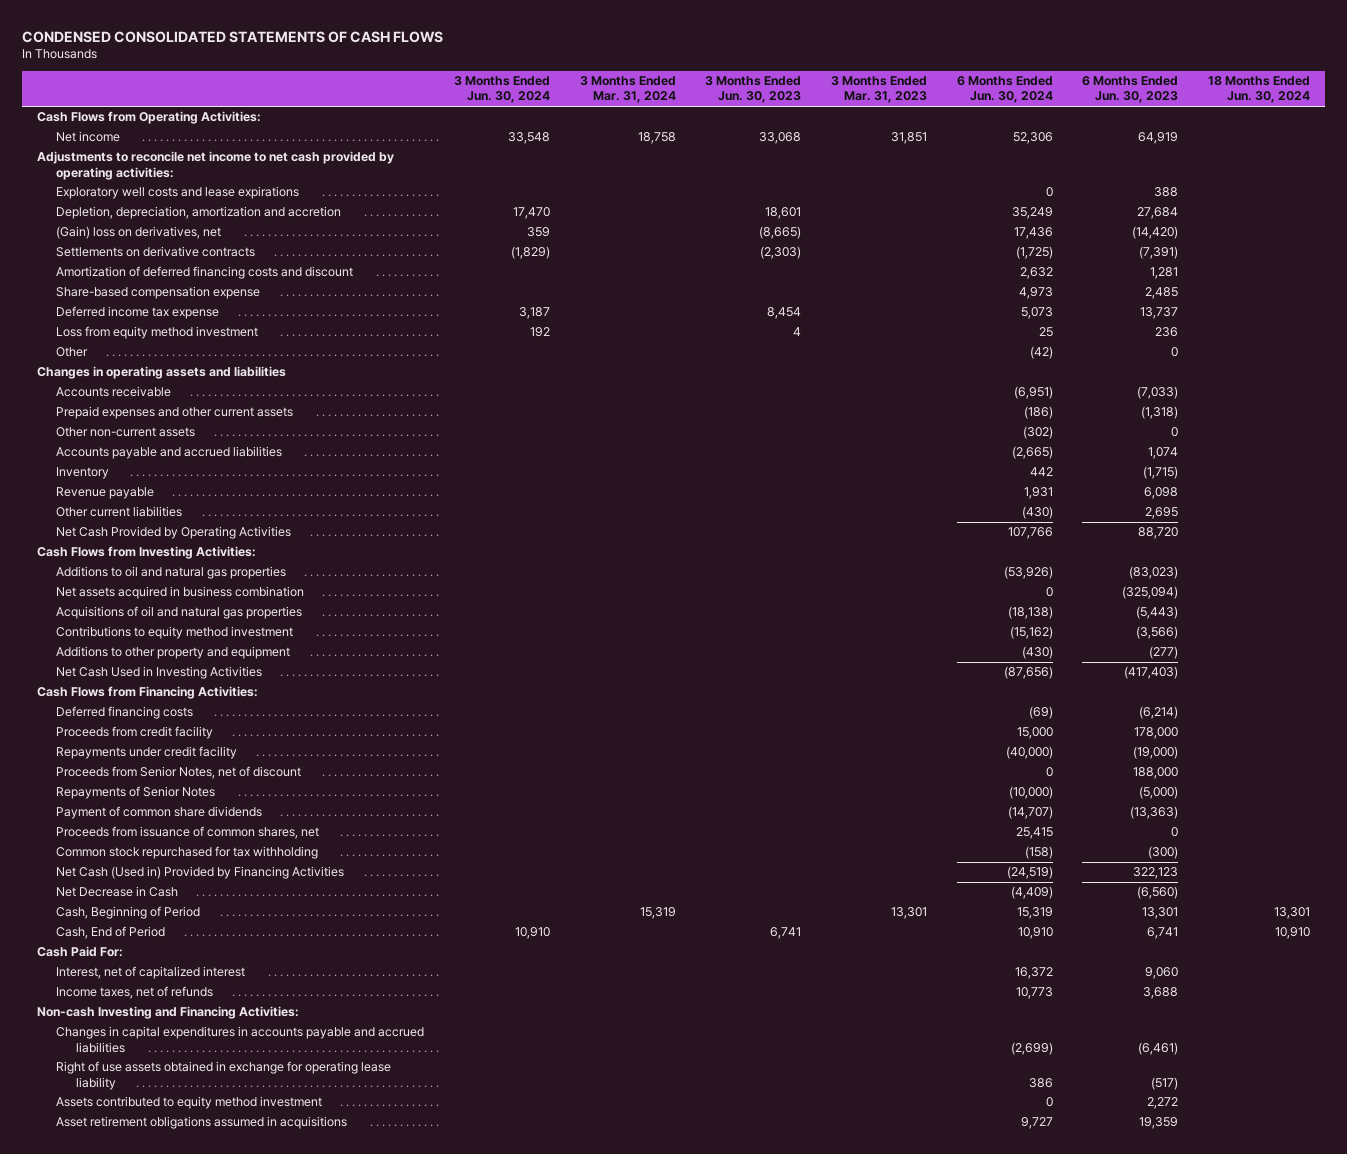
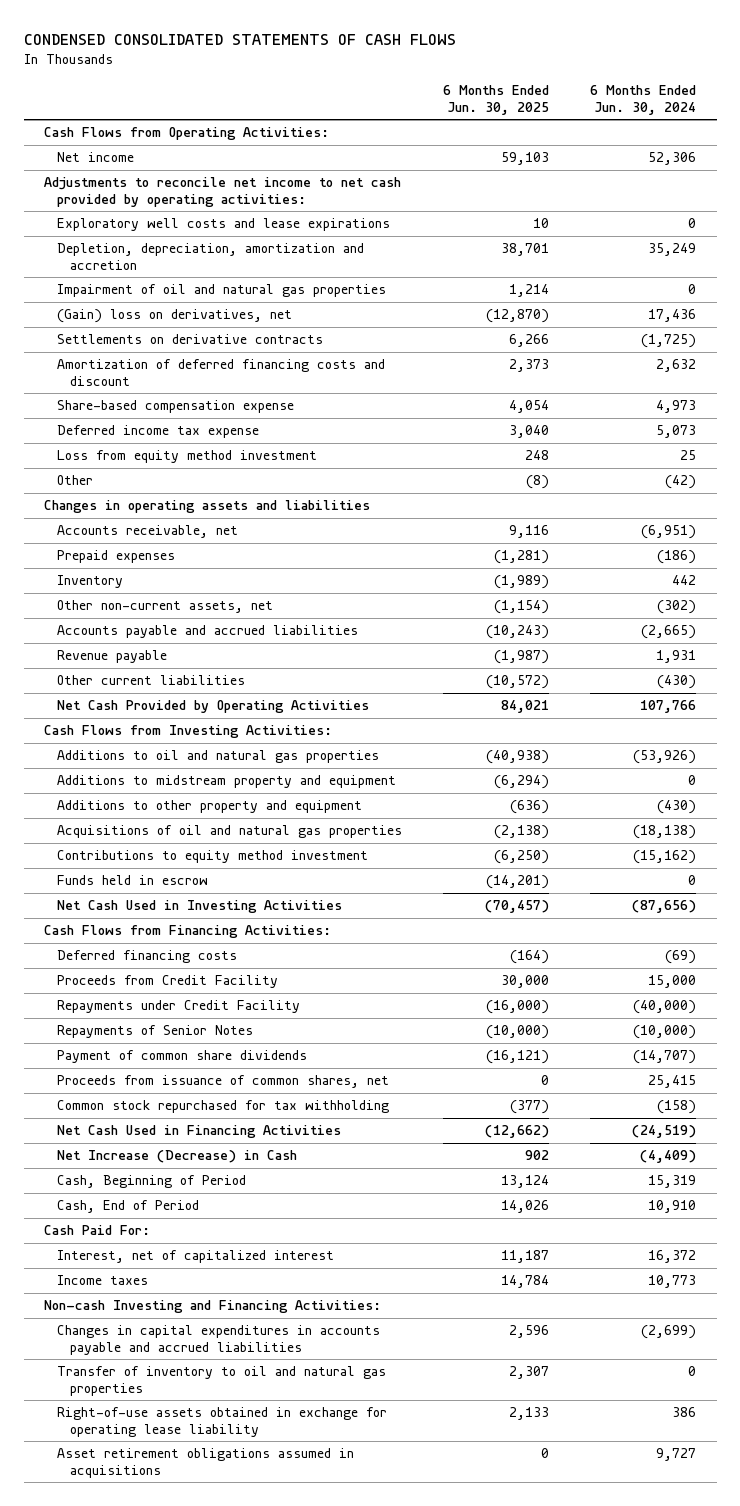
- | 3 Months Ended Jun. 30, 2024 | 3 Months Ended Mar. 31, 2024 | 3 Months Ended Jun. 30, 2023 | 3 Months Ended Mar. 31, 2023 | 6 Months Ended Jun. 30, 2024 | 6 Months Ended Jun. 30, 2023 | 18 Months Ended Jun. 30, 2024
+ | 6 Months Ended Jun. 30, 2025 | 6 Months Ended Jun. 30, 2024
+ Impairment of oil and natural gas properties | 1,214 | 0
- Accounts receivable | | | | | (6,951) | (7,033) |
- Prepaid expenses and other current assets | | | | | (186) | (1,318) |
- Other non-current assets | | | | | (302) | 0 |
+ Accounts receivable, net | 9,116 | (6,951)
+ Prepaid expenses | (1,281) | (186)
+ Other non-current assets, net | (1,154) | (302)
moved down: Accounts payable and accrued liabilities | (10,243) | (2,665)
- Net assets acquired in business combination | | | | | 0 | (325,094) |
+ Additions to midstream property and equipment | (6,294) | 0
moved up: Additions to other property and equipment | (636) | (430)
+ Funds held in escrow | (14,201) | 0
- Proceeds from credit facility | | | | | 15,000 | 178,000 |
- Repayments under credit facility | | | | | (40,000) | (19,000) |
- Proceeds from Senior Notes, net of discount | | | | | 0 | 188,000 |
+ Proceeds from Credit Facility | 30,000 | 15,000
+ Repayments under Credit Facility | (16,000) | (40,000)
- Net Cash (Used in) Provided by Financing Activities | | | | | (24,519) | 322,123 |
- Net Decrease in Cash | | | | | (4,409) | (6,560) |
+ Net Cash Used in Financing Activities | (12,662) | (24,519)
+ Net Increase (Decrease) in Cash | 902 | (4,409)
- Income taxes, net of refunds | | | | | 10,773 | 3,688 |
+ Income taxes | 14,784 | 10,773
- Right of use assets obtained in exchange for operating lease liability | | | | | 386 | (517) |
- Assets contributed to equity method investment | | | | | 0 | 2,272 |
+ Transfer of inventory to oil and natural gas properties | 2,307 | 0
+ Right-of-use assets obtained in exchange for operating lease liability | 2,133 | 386

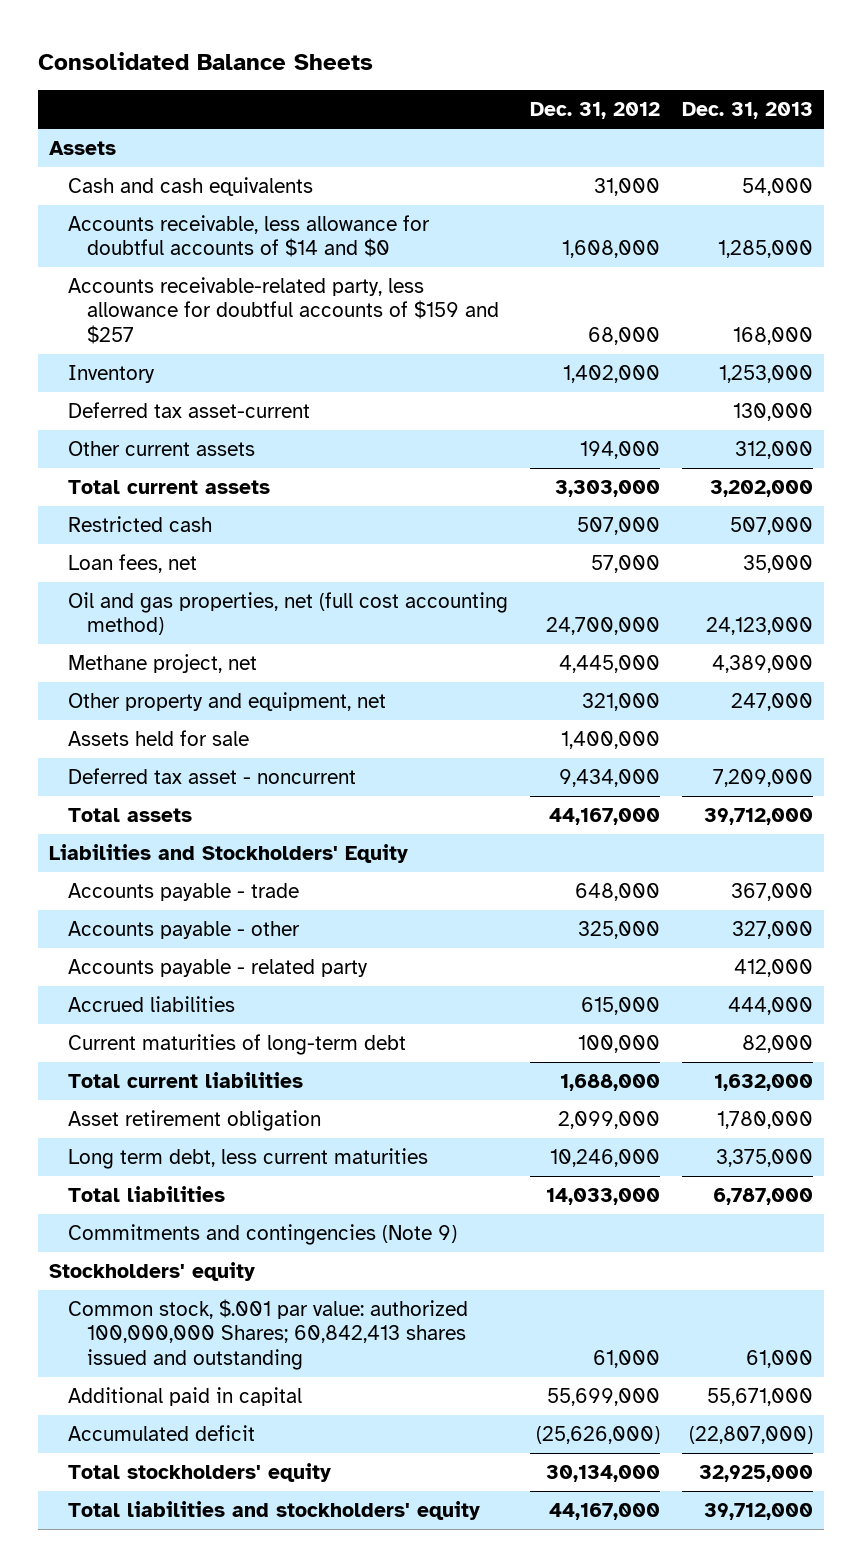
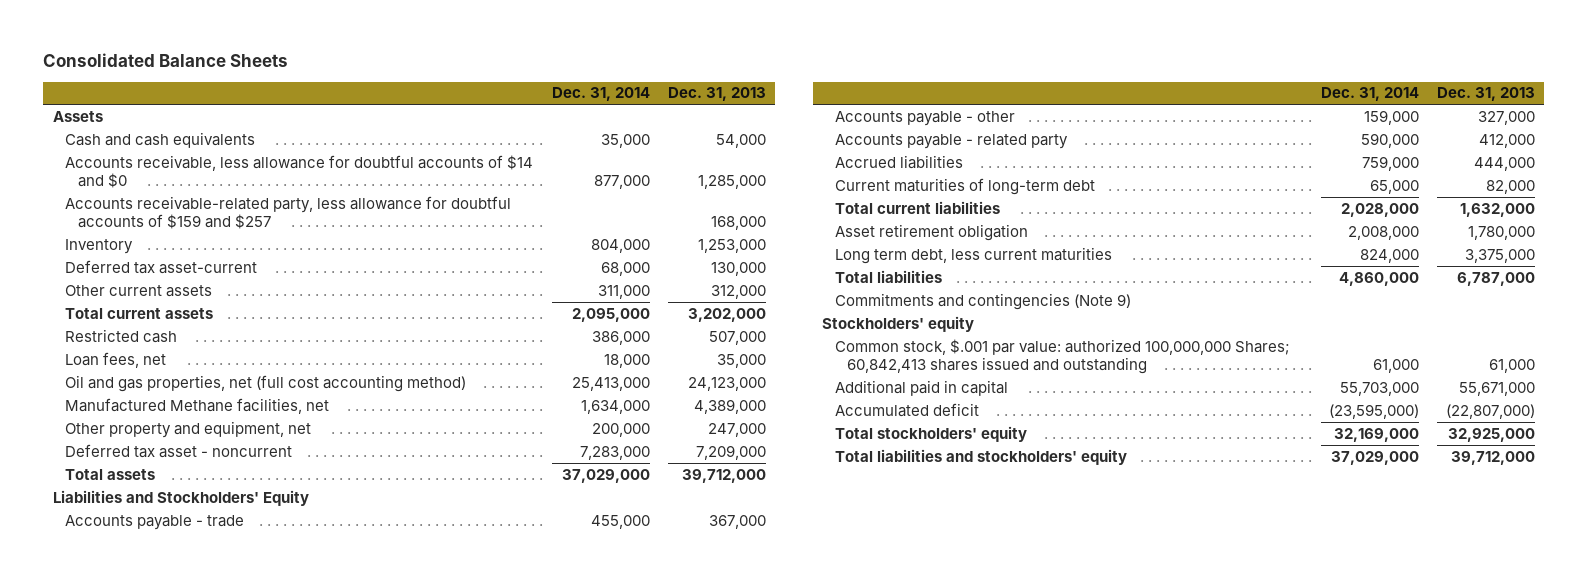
- | Dec. 31, 2012 | Dec. 31, 2013
+ | Dec. 31, 2014 | Dec. 31, 2013
- Methane project, net | 4,445,000 | 4,389,000
+ Manufactured Methane facilities, net | 1,634,000 | 4,389,000
- Assets held for sale | 1,400,000 |

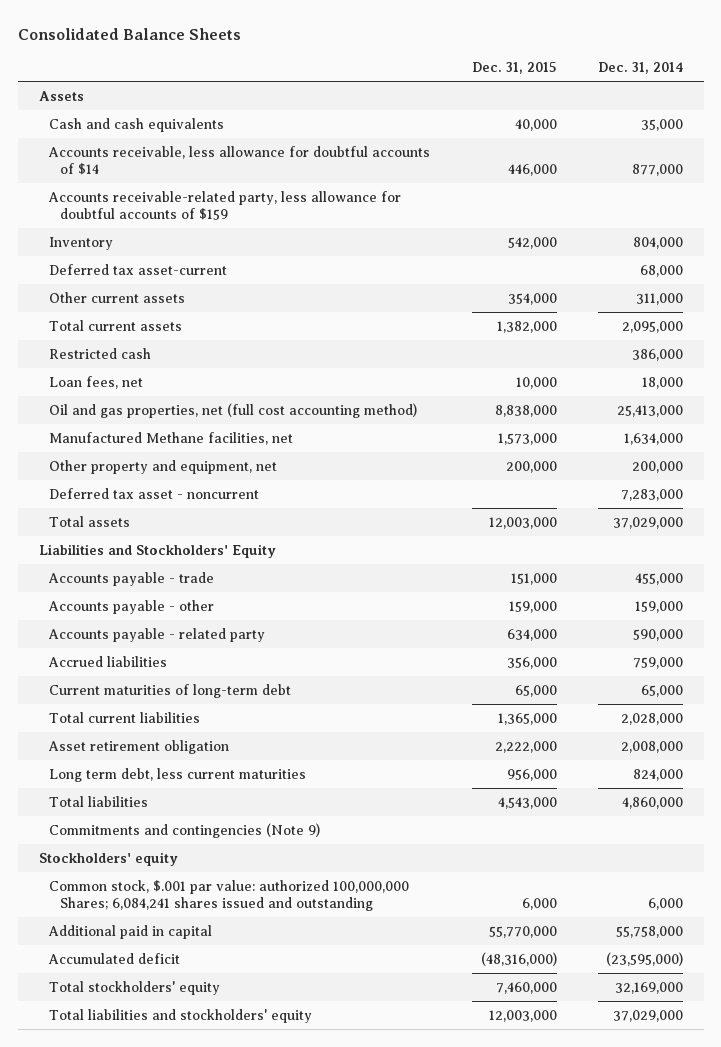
- | Dec. 31, 2014 | Dec. 31, 2013
+ | Dec. 31, 2015 | Dec. 31, 2014
- Accounts receivable, less allowance for doubtful accounts of $14 and $0 | 877,000 | 1,285,000
- Accounts receivable-related party, less allowance for doubtful accounts of $159 and $257 | | 168,000
+ Accounts receivable, less allowance for doubtful accounts of $14 | 446,000 | 877,000
+ Accounts receivable-related party, less allowance for doubtful accounts of $159
- Common stock, $.001 par value: authorized 100,000,000 Shares; 60,842,413 shares issued and outstanding | 61,000 | 61,000
- Additional paid in capital | 55,703,000 | 55,671,000
+ Common stock, $.001 par value: authorized 100,000,000 Shares; 6,084,241 shares issued and outstanding | 6,000 | 6,000
+ Additional paid in capital | 55,770,000 | 55,758,000

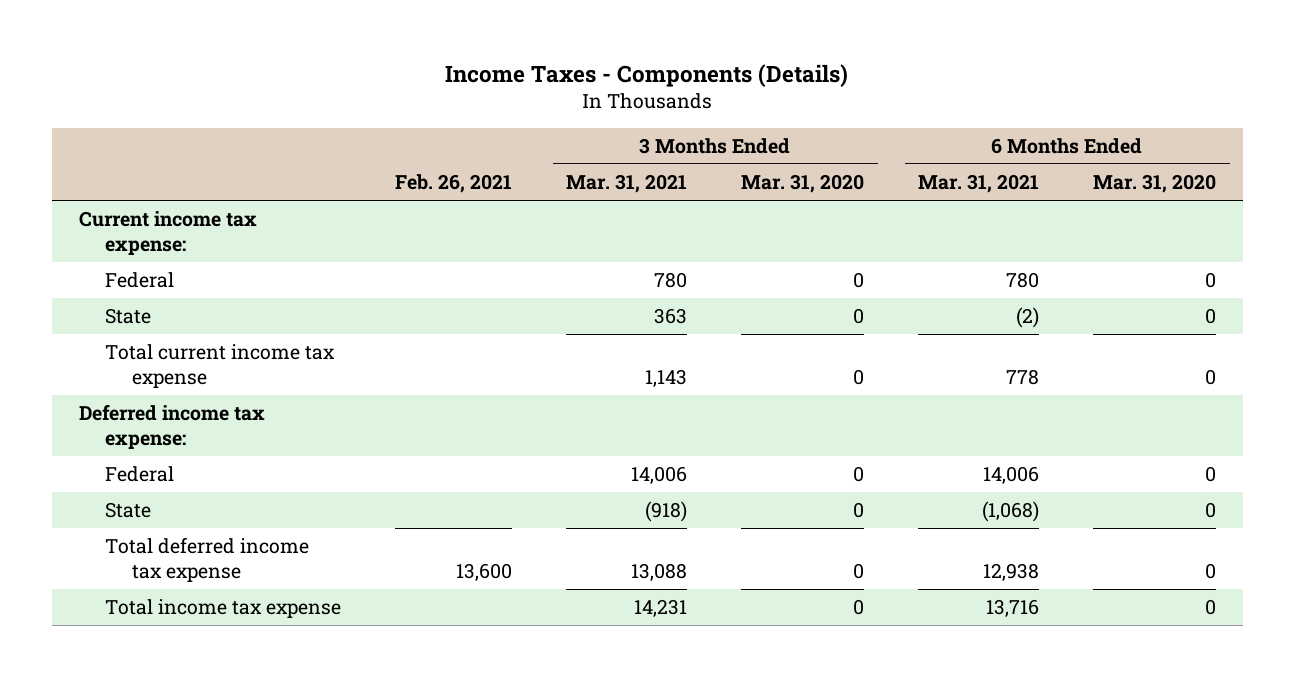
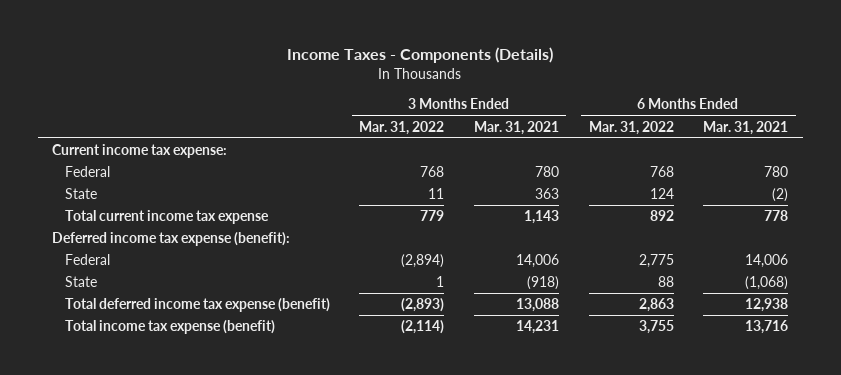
- | Feb. 26, 2021 | 3 Months Ended Mar. 31, 2021 | 3 Months Ended Mar. 31, 2020 | 6 Months Ended Mar. 31, 2021 | 6 Months Ended Mar. 31, 2020
+ | 3 Months Ended Mar. 31, 2022 | 3 Months Ended Mar. 31, 2021 | 6 Months Ended Mar. 31, 2022 | 6 Months Ended Mar. 31, 2021
- Deferred income tax expense:
+ Deferred income tax expense (benefit):
- Total deferred income tax expense | 13,600 | 13,088 | 0 | 12,938 | 0
- Total income tax expense | | 14,231 | 0 | 13,716 | 0
+ Total deferred income tax expense (benefit) | (2,893) | 13,088 | 2,863 | 12,938
+ Total income tax expense (benefit) | (2,114) | 14,231 | 3,755 | 13,716

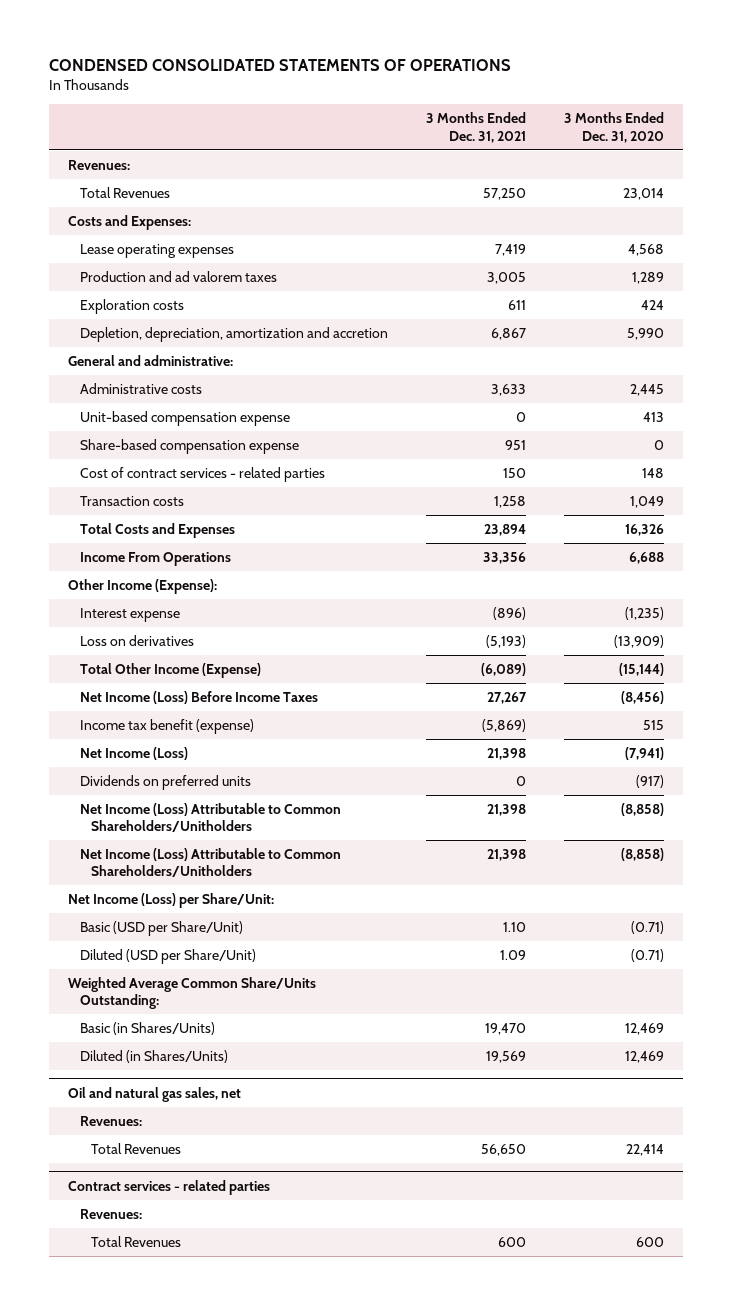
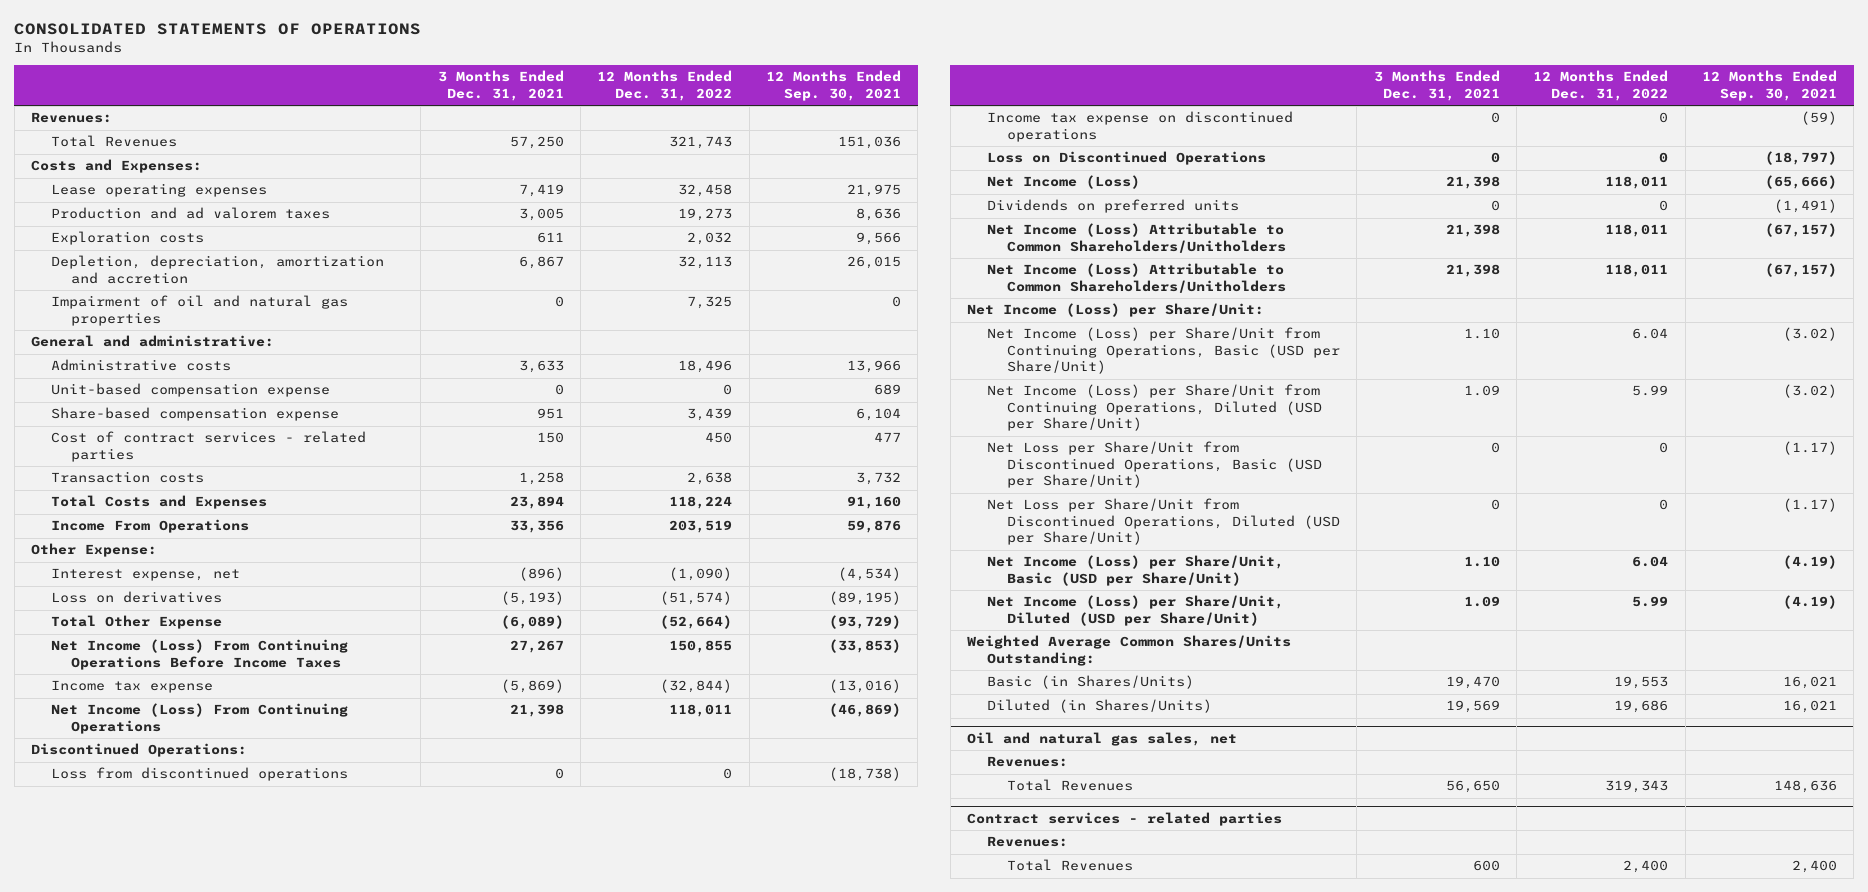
- CONDENSED CONSOLIDATED STATEMENTS OF OPERATIONS
+ CONSOLIDATED STATEMENTS OF OPERATIONS
- | 3 Months Ended Dec. 31, 2021 | 3 Months Ended Dec. 31, 2020
+ | 3 Months Ended Dec. 31, 2021 | 12 Months Ended Dec. 31, 2022 | 12 Months Ended Sep. 30, 2021
+ Impairment of oil and natural gas properties | 0 | 7,325 | 0
- Other Income (Expense):
- Interest expense | (896) | (1,235)
+ Other Expense:
+ Interest expense, net | (896) | (1,090) | (4,534)
- Total Other Income (Expense) | (6,089) | (15,144)
- Net Income (Loss) Before Income Taxes | 27,267 | (8,456)
- Income tax benefit (expense) | (5,869) | 515
+ Total Other Expense | (6,089) | (52,664) | (93,729)
+ Net Income (Loss) From Continuing Operations Before Income Taxes | 27,267 | 150,855 | (33,853)
+ Income tax expense | (5,869) | (32,844) | (13,016)
+ Net Income (Loss) From Continuing Operations | 21,398 | 118,011 | (46,869)
+ Discontinued Operations:
+ Loss from discontinued operations | 0 | 0 | (18,738)
+ Income tax expense on discontinued operations | 0 | 0 | (59)
+ Loss on Discontinued Operations | 0 | 0 | (18,797)
- Basic (USD per Share/Unit) | 1.10 | (0.71)
- Diluted (USD per Share/Unit) | 1.09 | (0.71)
- Weighted Average Common Share/Units Outstanding:
+ Net Income (Loss) per Share/Unit from Continuing Operations, Basic (USD per Share/Unit) | 1.10 | 6.04 | (3.02)
+ Net Income (Loss) per Share/Unit from Continuing Operations, Diluted (USD per Share/Unit) | 1.09 | 5.99 | (3.02)
+ Net Loss per Share/Unit from Discontinued Operations, Basic (USD per Share/Unit) | 0 | 0 | (1.17)
+ Net Loss per Share/Unit from Discontinued Operations, Diluted (USD per Share/Unit) | 0 | 0 | (1.17)
+ Net Income (Loss) per Share/Unit, Basic (USD per Share/Unit) | 1.10 | 6.04 | (4.19)
+ Net Income (Loss) per Share/Unit, Diluted (USD per Share/Unit) | 1.09 | 5.99 | (4.19)
+ Weighted Average Common Shares/Units Outstanding:

